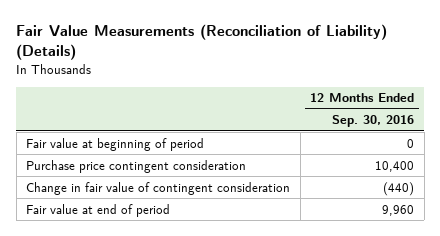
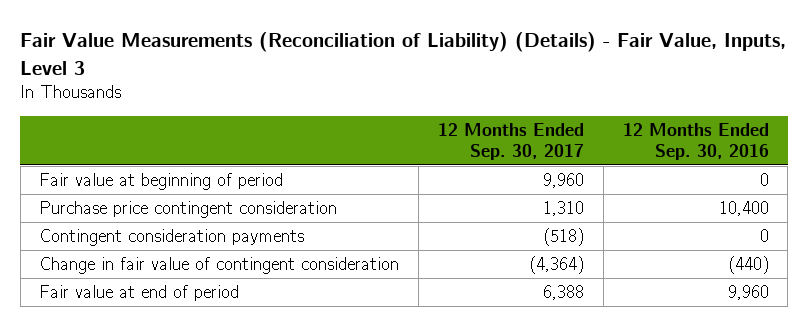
- Fair Value Measurements (Reconciliation of Liability) (Details)
+ Fair Value Measurements (Reconciliation of Liability) (Details) - Fair Value, Inputs, Level 3
- | 12 Months Ended Sep. 30, 2016
+ | 12 Months Ended Sep. 30, 2017 | 12 Months Ended Sep. 30, 2016
+ Contingent consideration payments | (518) | 0

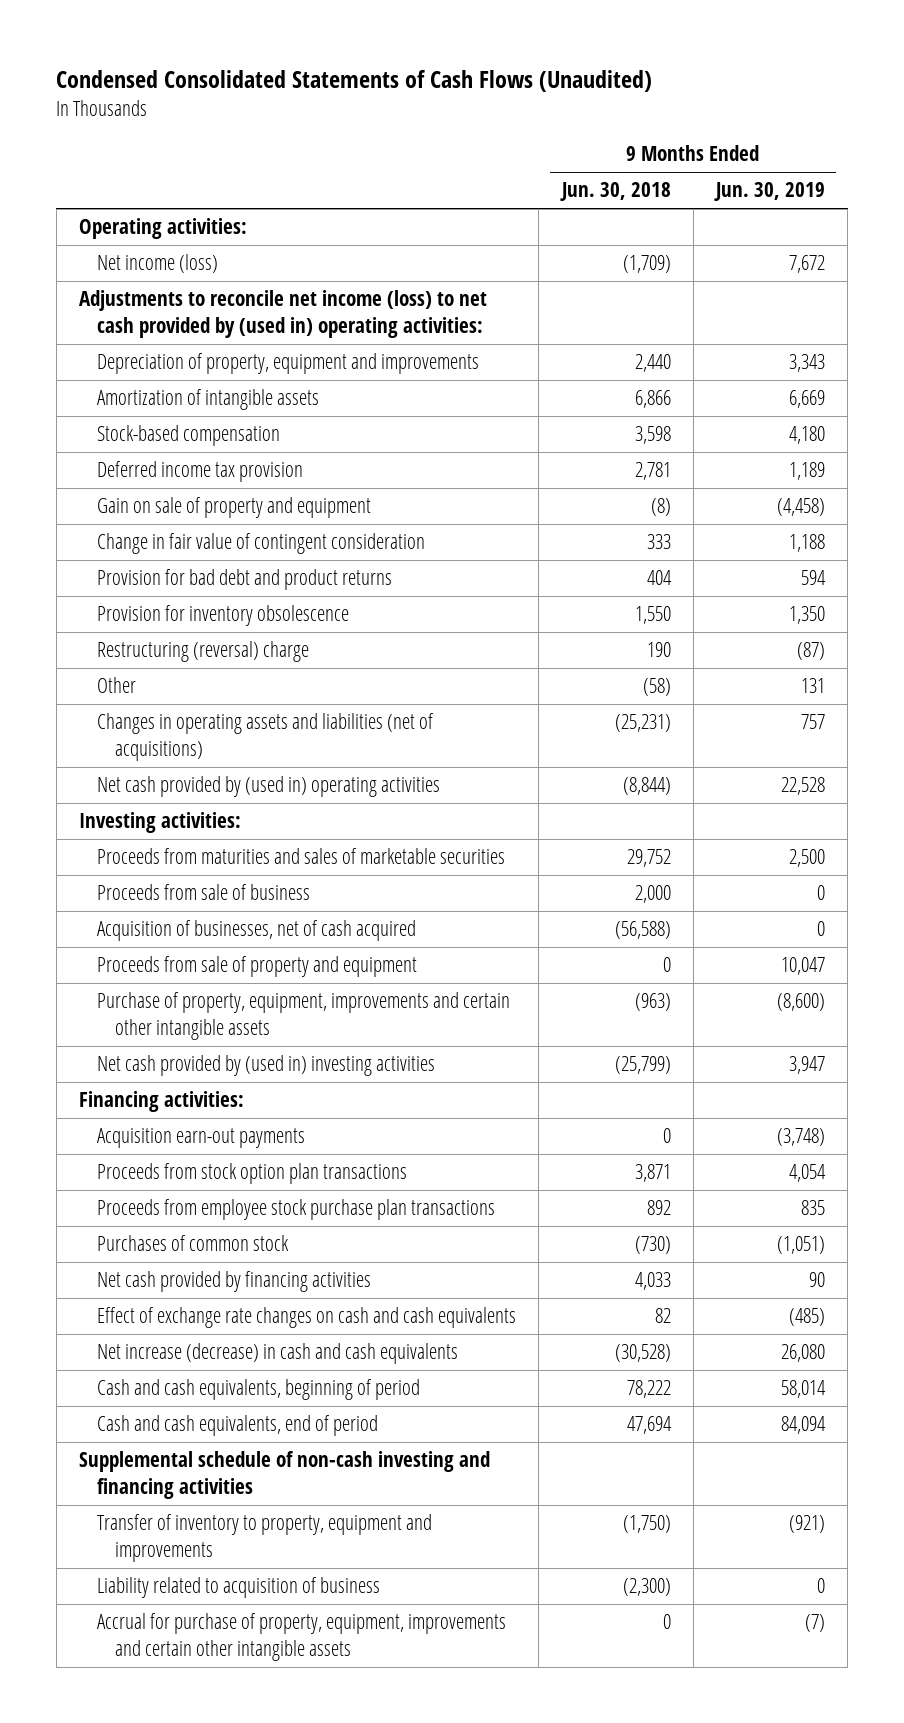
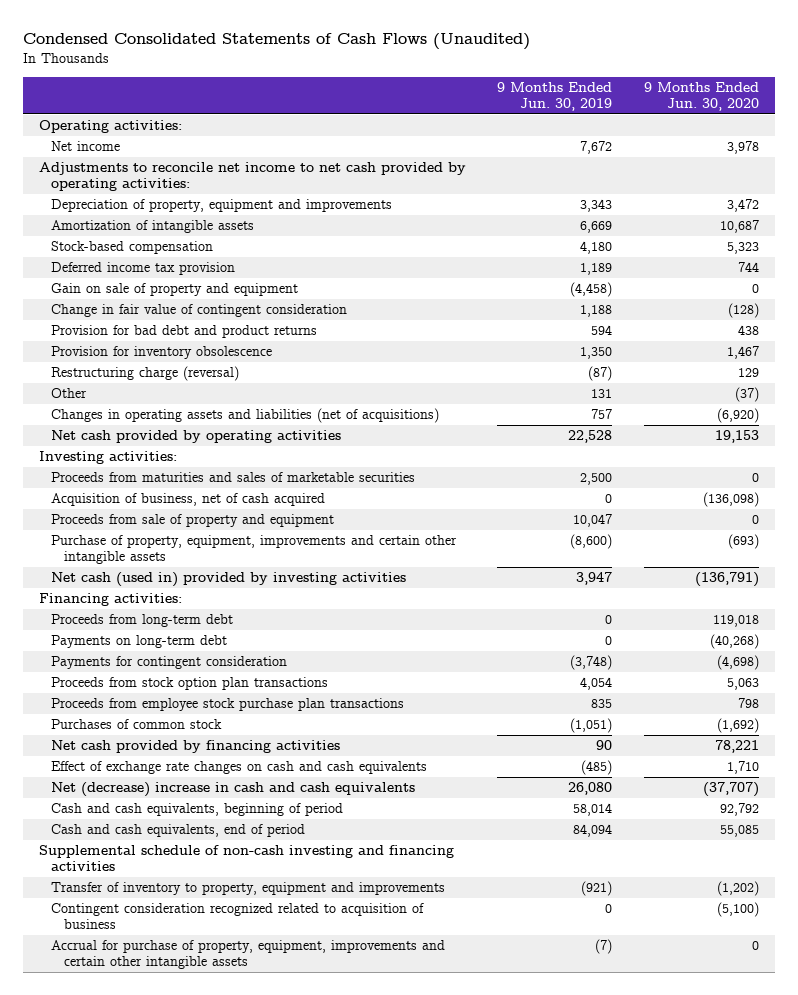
- | 9 Months Ended Jun. 30, 2018 | 9 Months Ended Jun. 30, 2019
+ | 9 Months Ended Jun. 30, 2019 | 9 Months Ended Jun. 30, 2020
- Net income (loss) | (1,709) | 7,672
- Adjustments to reconcile net income (loss) to net cash provided by (used in) operating activities:
+ Net income | 7,672 | 3,978
+ Adjustments to reconcile net income to net cash provided by operating activities:
- Restructuring (reversal) charge | 190 | (87)
+ Restructuring charge (reversal) | (87) | 129
- Net cash provided by (used in) operating activities | (8,844) | 22,528
+ Net cash provided by operating activities | 22,528 | 19,153
- Proceeds from sale of business | 2,000 | 0
- Acquisition of businesses, net of cash acquired | (56,588) | 0
+ Acquisition of business, net of cash acquired | 0 | (136,098)
- Net cash provided by (used in) investing activities | (25,799) | 3,947
+ Net cash (used in) provided by investing activities | 3,947 | (136,791)
- Acquisition earn-out payments | 0 | (3,748)
+ Proceeds from long-term debt | 0 | 119,018
+ Payments on long-term debt | 0 | (40,268)
+ Payments for contingent consideration | (3,748) | (4,698)
- Net increase (decrease) in cash and cash equivalents | (30,528) | 26,080
+ Net (decrease) increase in cash and cash equivalents | 26,080 | (37,707)
- Liability related to acquisition of business | (2,300) | 0
+ Contingent consideration recognized related to acquisition of business | 0 | (5,100)

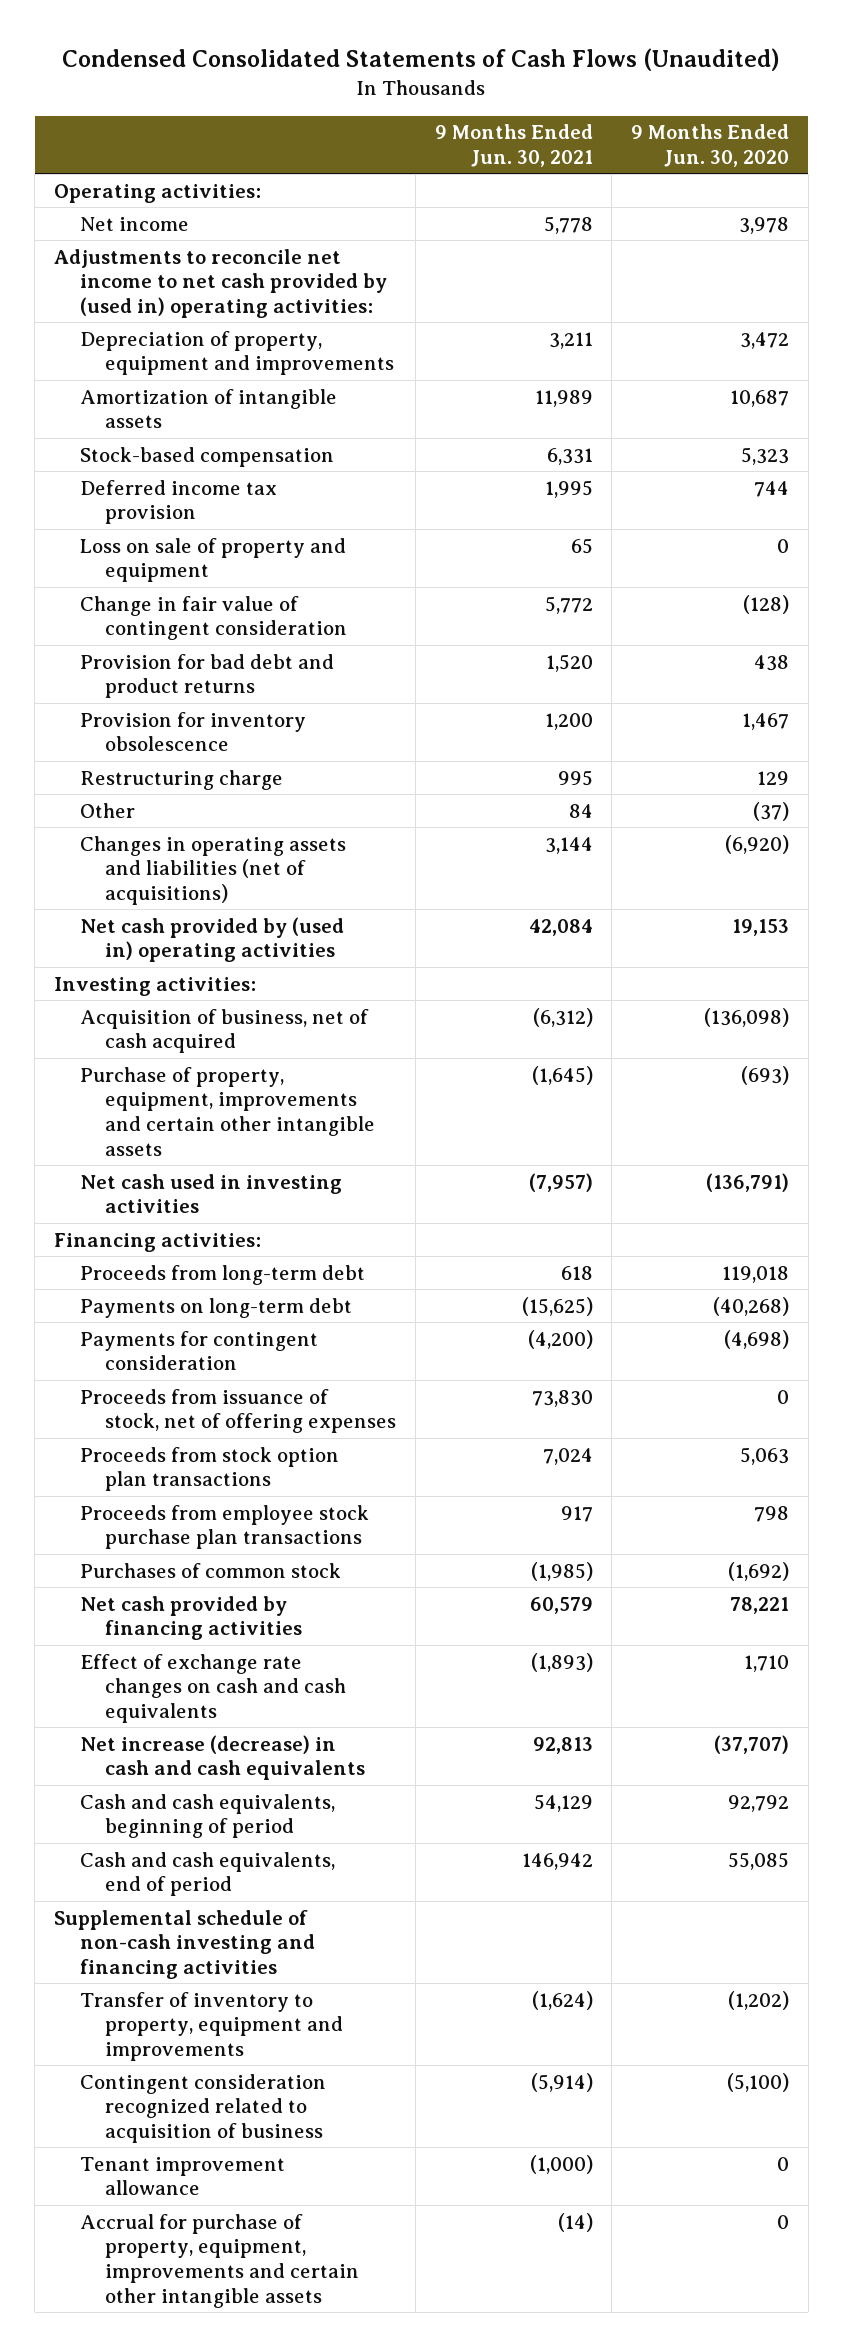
- | 9 Months Ended Jun. 30, 2019 | 9 Months Ended Jun. 30, 2020
+ | 9 Months Ended Jun. 30, 2021 | 9 Months Ended Jun. 30, 2020
- Adjustments to reconcile net income to net cash provided by operating activities:
+ Adjustments to reconcile net income to net cash provided by (used in) operating activities:
- Gain on sale of property and equipment | (4,458) | 0
+ Loss on sale of property and equipment | 65 | 0
- Restructuring charge (reversal) | (87) | 129
+ Restructuring charge | 995 | 129
- Net cash provided by operating activities | 22,528 | 19,153
+ Net cash provided by (used in) operating activities | 42,084 | 19,153
- Proceeds from maturities and sales of marketable securities | 2,500 | 0
- Proceeds from sale of property and equipment | 10,047 | 0
- Net cash (used in) provided by investing activities | 3,947 | (136,791)
+ Net cash used in investing activities | (7,957) | (136,791)
+ Proceeds from issuance of stock, net of offering expenses | 73,830 | 0
- Net (decrease) increase in cash and cash equivalents | 26,080 | (37,707)
+ Net increase (decrease) in cash and cash equivalents | 92,813 | (37,707)
+ Tenant improvement allowance | (1,000) | 0

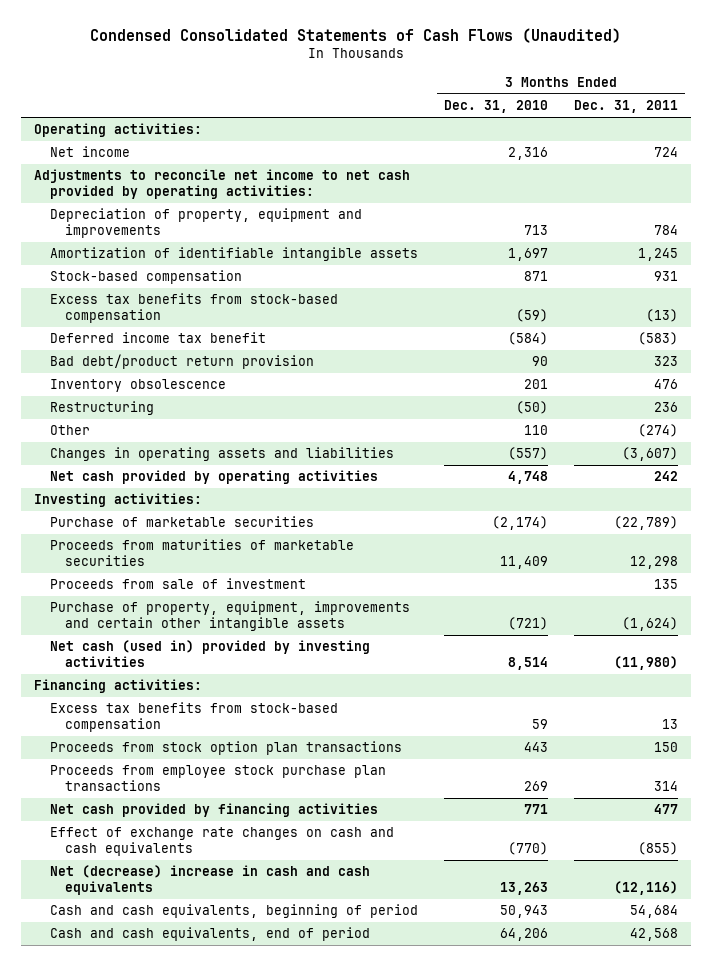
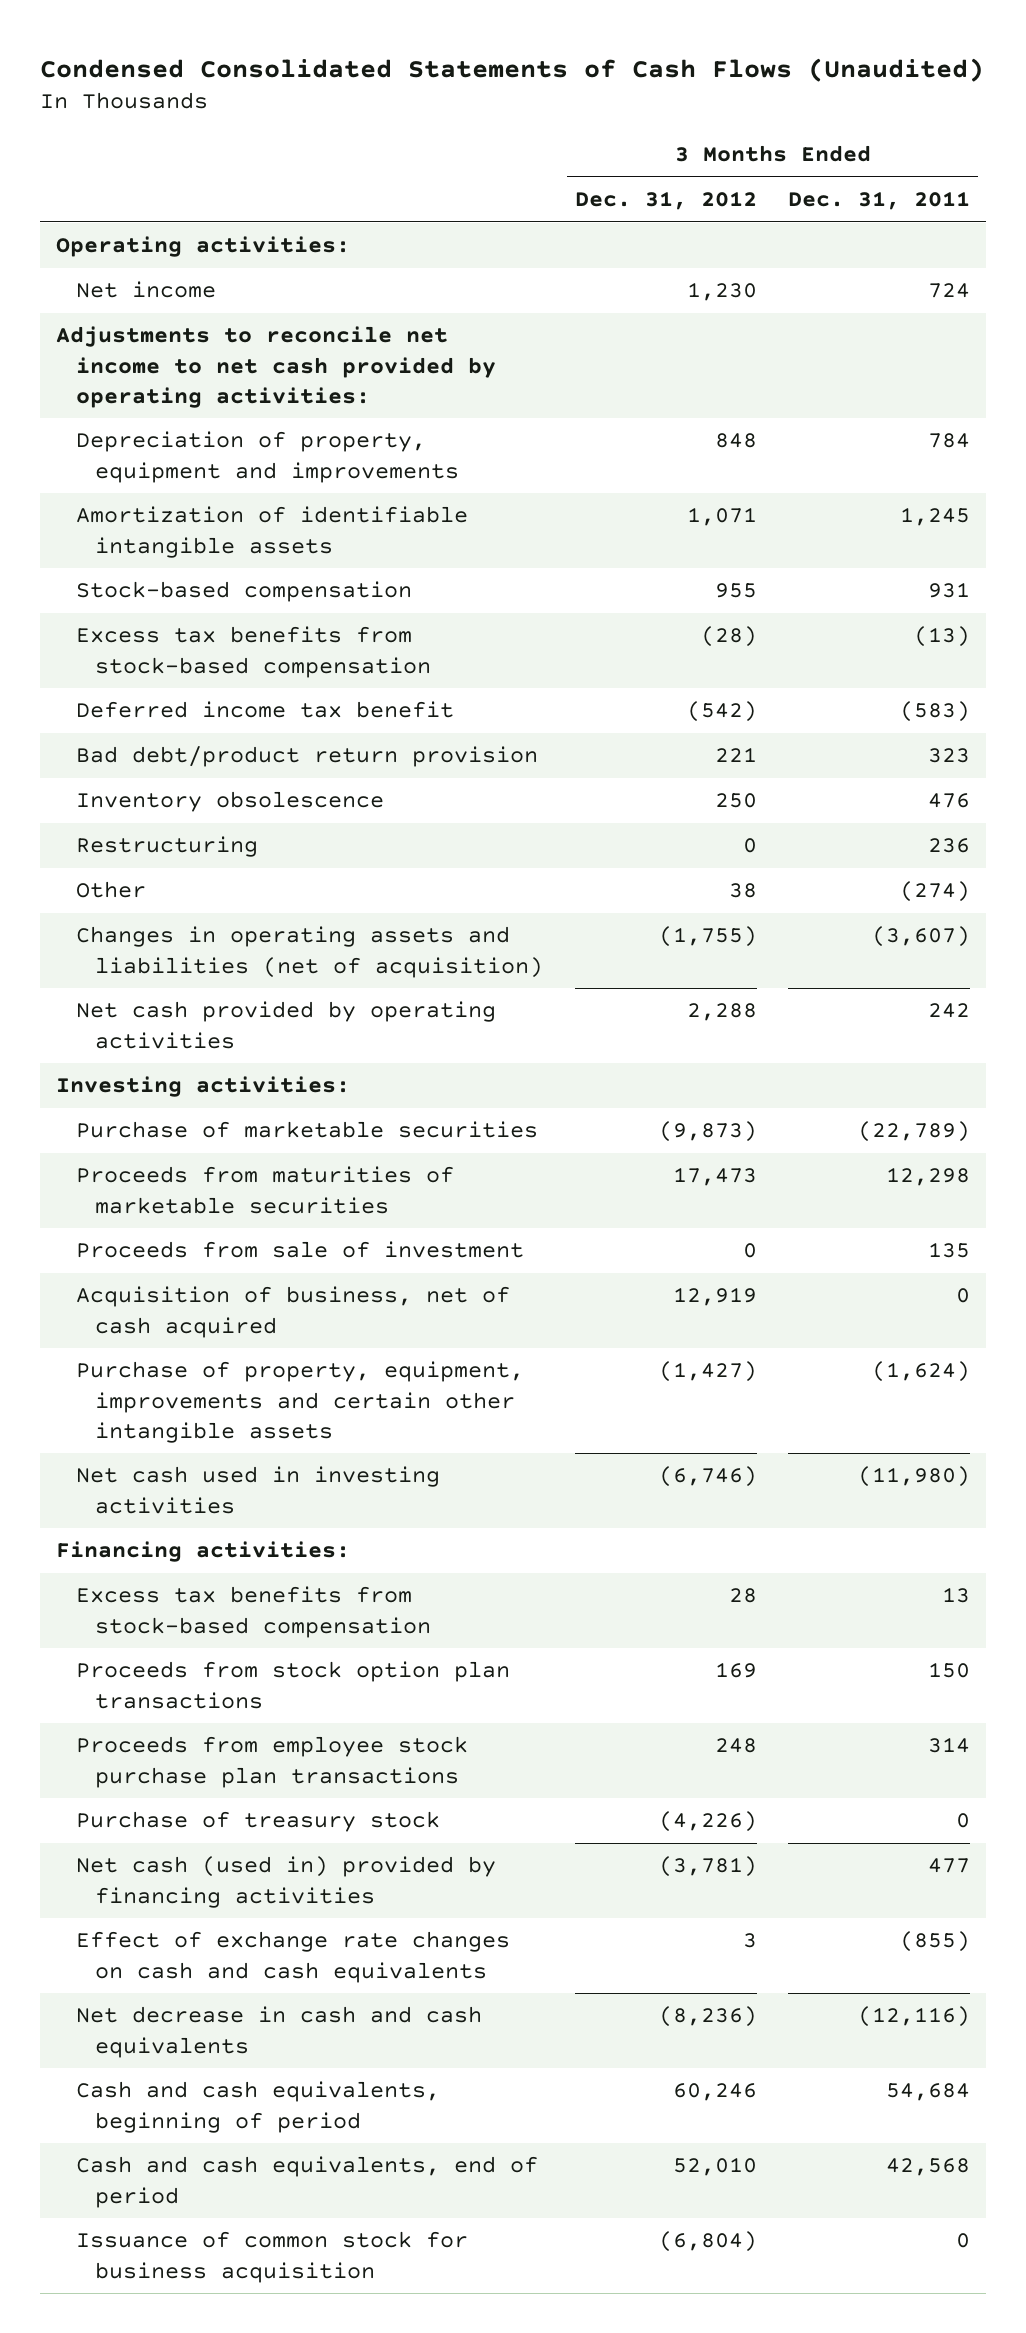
- | 3 Months Ended Dec. 31, 2010 | 3 Months Ended Dec. 31, 2011
+ | 3 Months Ended Dec. 31, 2012 | 3 Months Ended Dec. 31, 2011
- Changes in operating assets and liabilities | (557) | (3,607)
+ Changes in operating assets and liabilities (net of acquisition) | (1,755) | (3,607)
+ Acquisition of business, net of cash acquired | 12,919 | 0
- Net cash (used in) provided by investing activities | 8,514 | (11,980)
+ Net cash used in investing activities | (6,746) | (11,980)
- Net cash provided by financing activities | 771 | 477
+ Purchase of treasury stock | (4,226) | 0
+ Net cash (used in) provided by financing activities | (3,781) | 477
- Net (decrease) increase in cash and cash equivalents | 13,263 | (12,116)
+ Net decrease in cash and cash equivalents | (8,236) | (12,116)
+ Issuance of common stock for business acquisition | (6,804) | 0

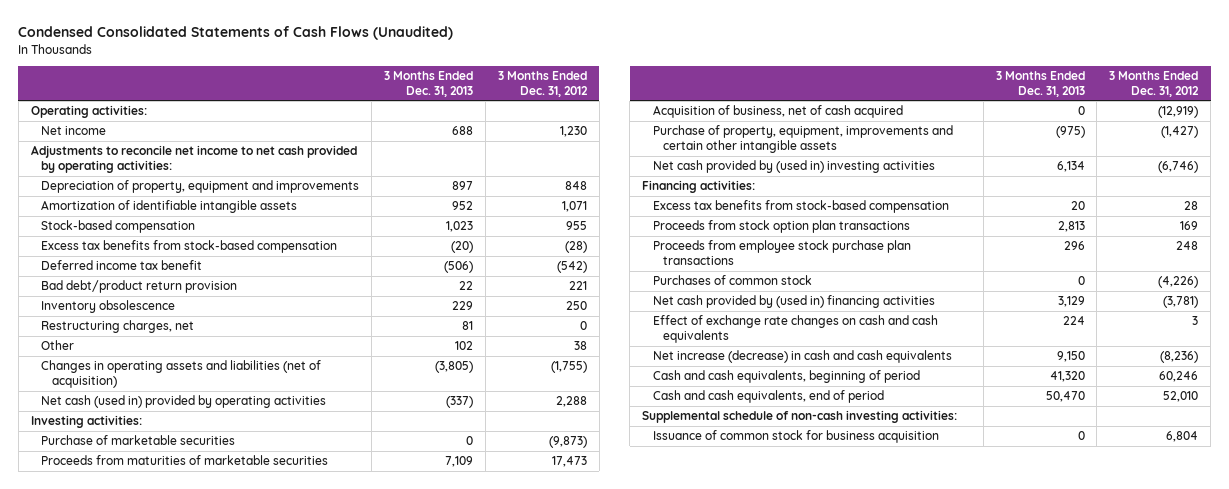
- | 3 Months Ended Dec. 31, 2012 | 3 Months Ended Dec. 31, 2011
+ | 3 Months Ended Dec. 31, 2013 | 3 Months Ended Dec. 31, 2012
- Restructuring | 0 | 236
+ Restructuring charges, net | 81 | 0
- Net cash provided by operating activities | 2,288 | 242
+ Net cash (used in) provided by operating activities | (337) | 2,288
- Proceeds from sale of investment | 0 | 135
- Acquisition of business, net of cash acquired | 12,919 | 0
+ Acquisition of business, net of cash acquired | 0 | (12,919)
- Net cash used in investing activities | (6,746) | (11,980)
+ Net cash provided by (used in) investing activities | 6,134 | (6,746)
- Purchase of treasury stock | (4,226) | 0
- Net cash (used in) provided by financing activities | (3,781) | 477
+ Purchases of common stock | 0 | (4,226)
+ Net cash provided by (used in) financing activities | 3,129 | (3,781)
- Net decrease in cash and cash equivalents | (8,236) | (12,116)
+ Net increase (decrease) in cash and cash equivalents | 9,150 | (8,236)
- Issuance of common stock for business acquisition | (6,804) | 0
+ Supplemental schedule of non-cash investing activities:
+ Issuance of common stock for business acquisition | 0 | 6,804

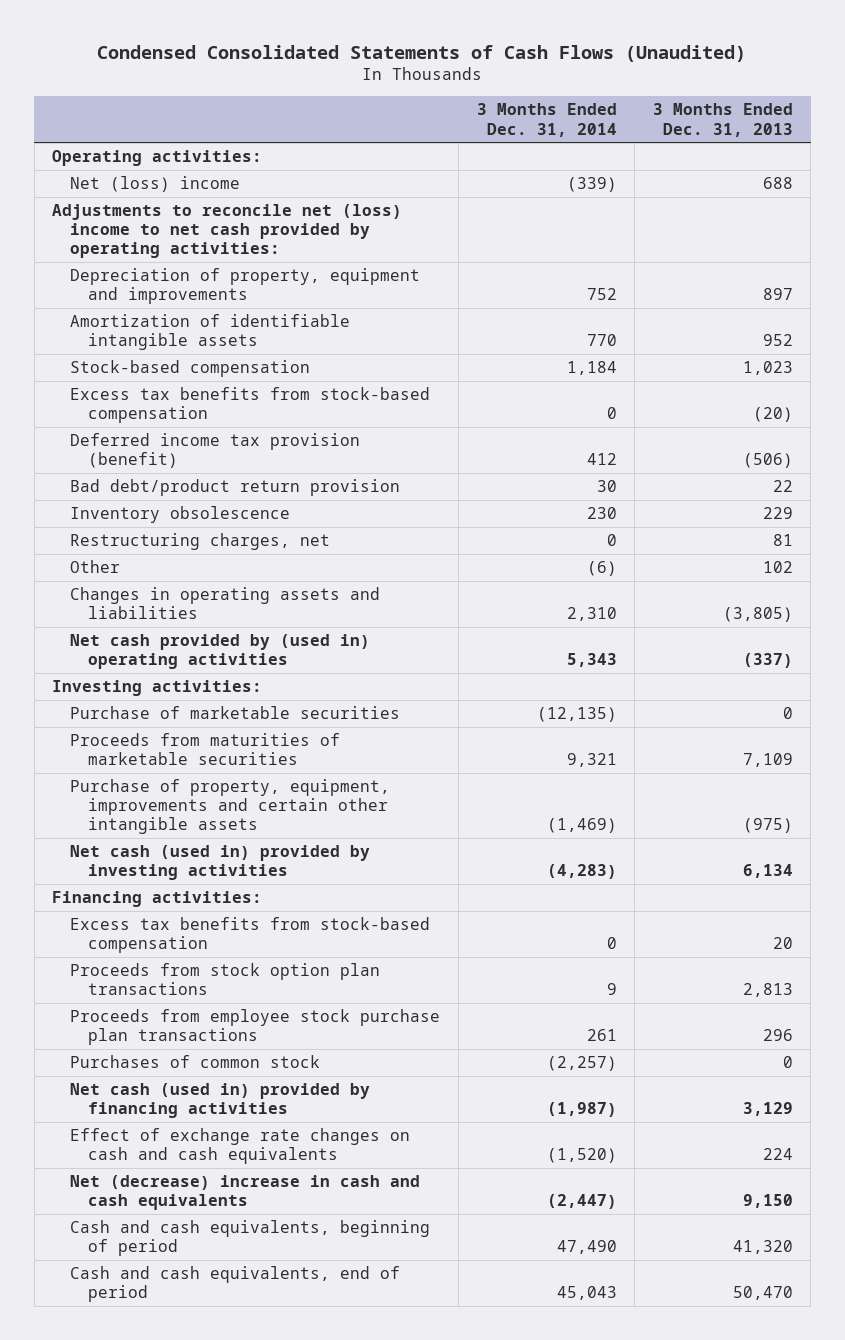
- | 3 Months Ended Dec. 31, 2013 | 3 Months Ended Dec. 31, 2012
+ | 3 Months Ended Dec. 31, 2014 | 3 Months Ended Dec. 31, 2013
- Net income | 688 | 1,230
- Adjustments to reconcile net income to net cash provided by operating activities:
+ Net (loss) income | (339) | 688
+ Adjustments to reconcile net (loss) income to net cash provided by operating activities:
- Deferred income tax benefit | (506) | (542)
+ Deferred income tax provision (benefit) | 412 | (506)
- Changes in operating assets and liabilities (net of acquisition) | (3,805) | (1,755)
- Net cash (used in) provided by operating activities | (337) | 2,288
+ Changes in operating assets and liabilities | 2,310 | (3,805)
+ Net cash provided by (used in) operating activities | 5,343 | (337)
- Acquisition of business, net of cash acquired | 0 | (12,919)
- Net cash provided by (used in) investing activities | 6,134 | (6,746)
+ Net cash (used in) provided by investing activities | (4,283) | 6,134
- Net cash provided by (used in) financing activities | 3,129 | (3,781)
+ Net cash (used in) provided by financing activities | (1,987) | 3,129
- Net increase (decrease) in cash and cash equivalents | 9,150 | (8,236)
+ Net (decrease) increase in cash and cash equivalents | (2,447) | 9,150
- Supplemental schedule of non-cash investing activities:
- Issuance of common stock for business acquisition | 0 | 6,804

